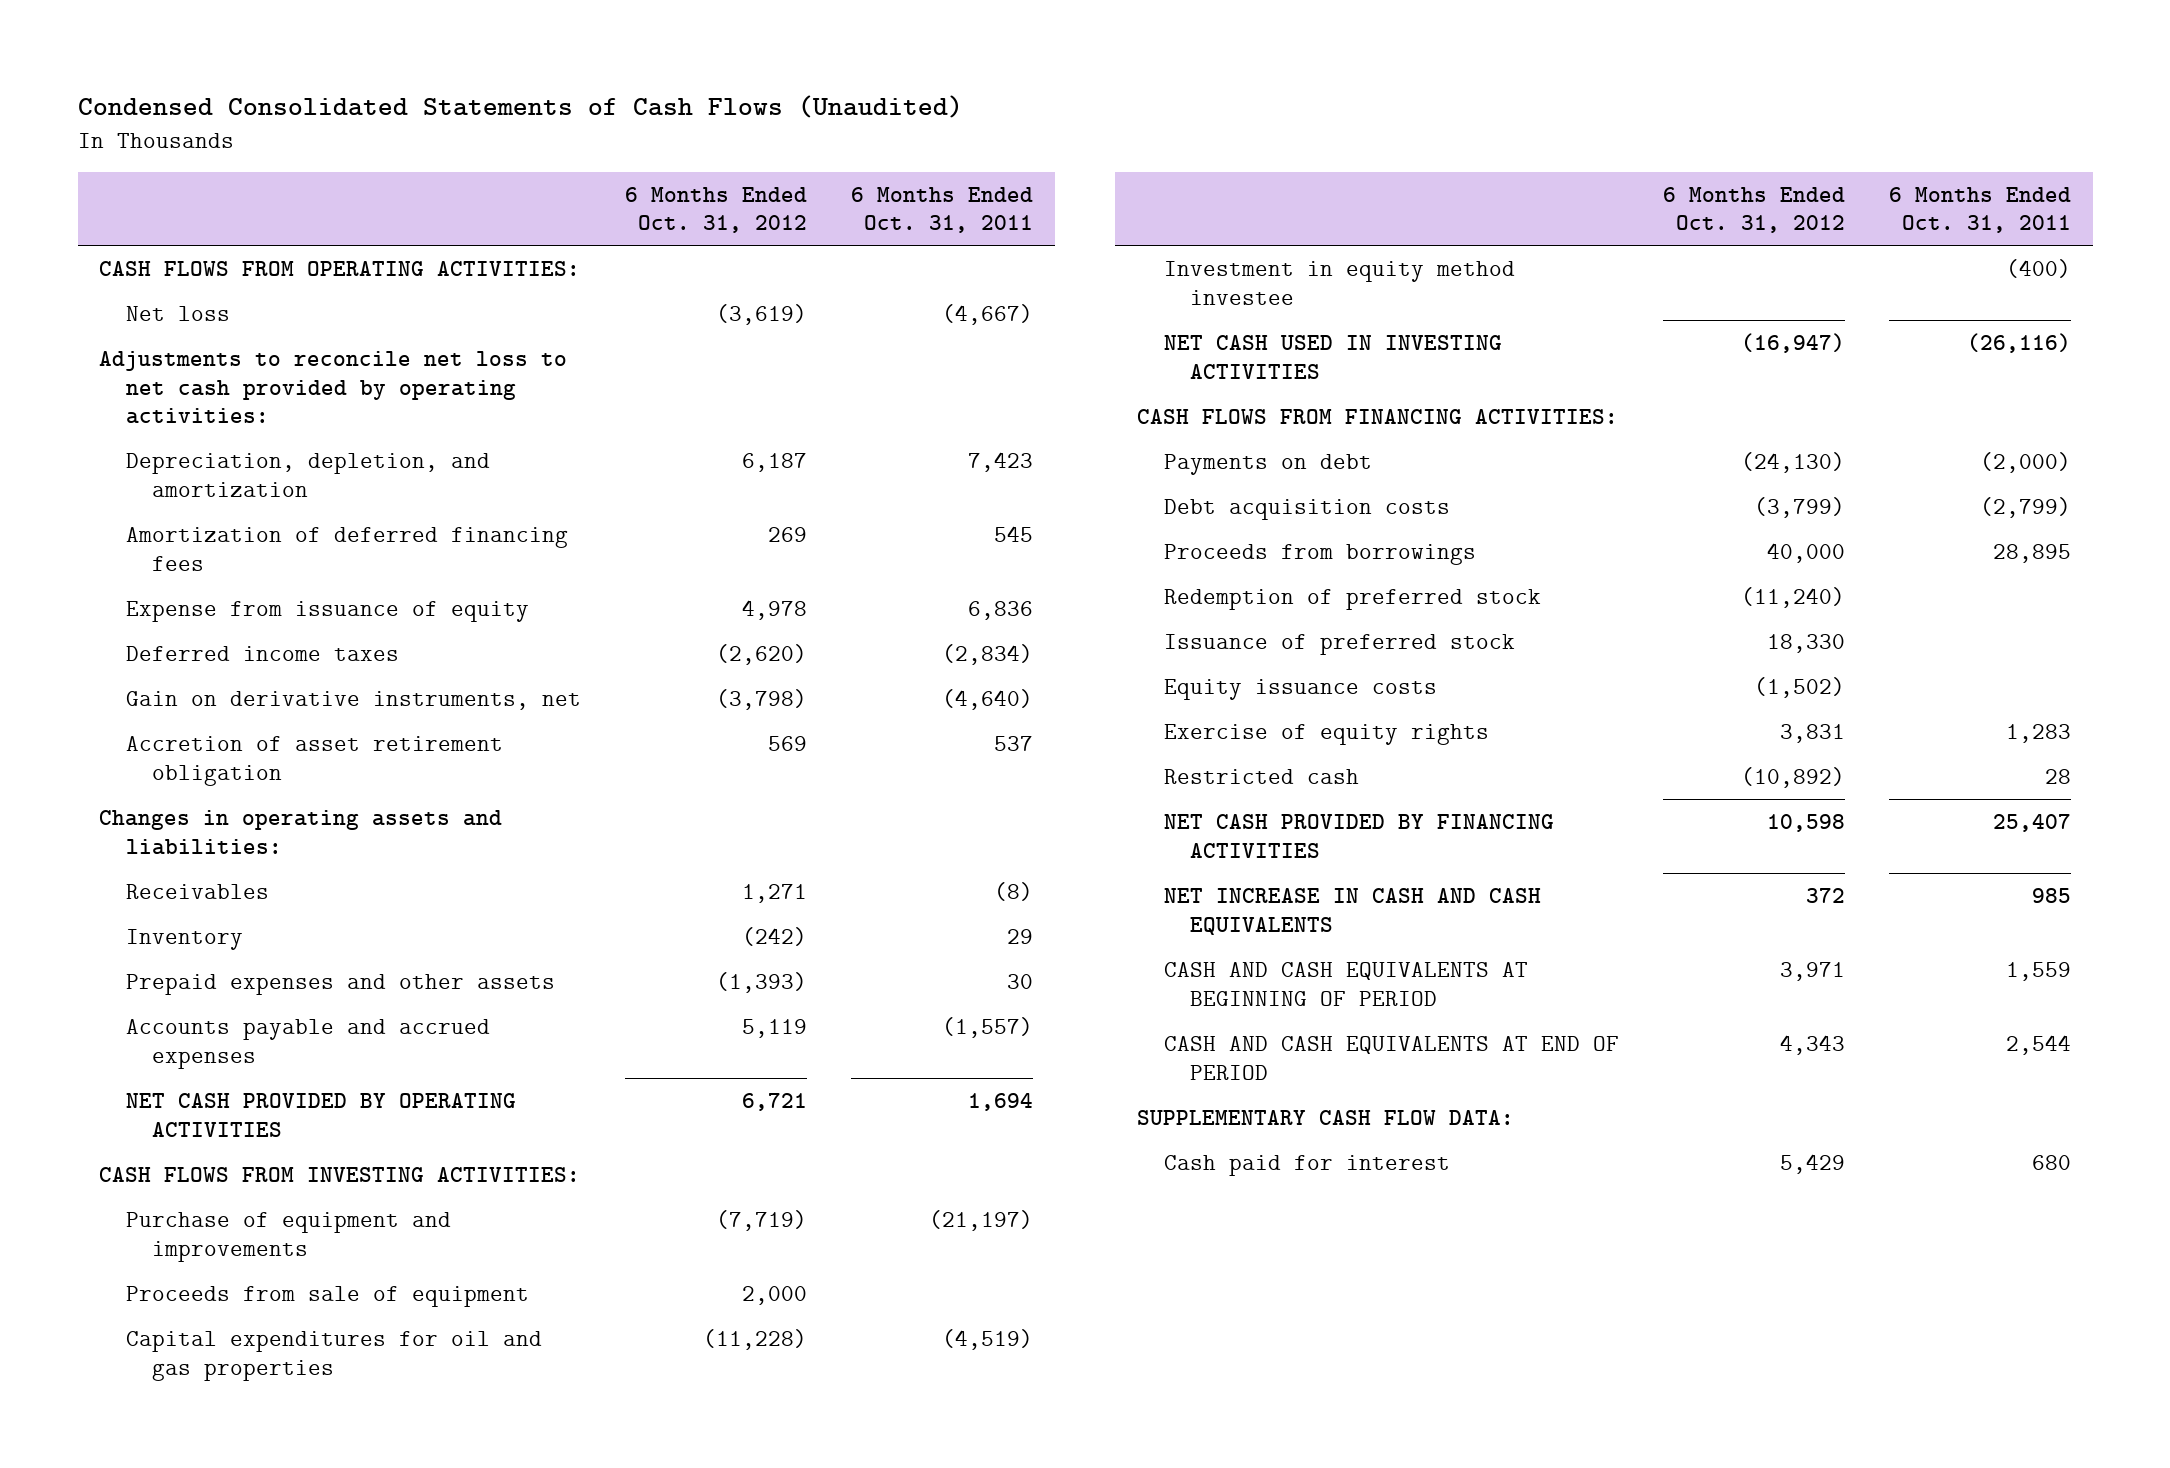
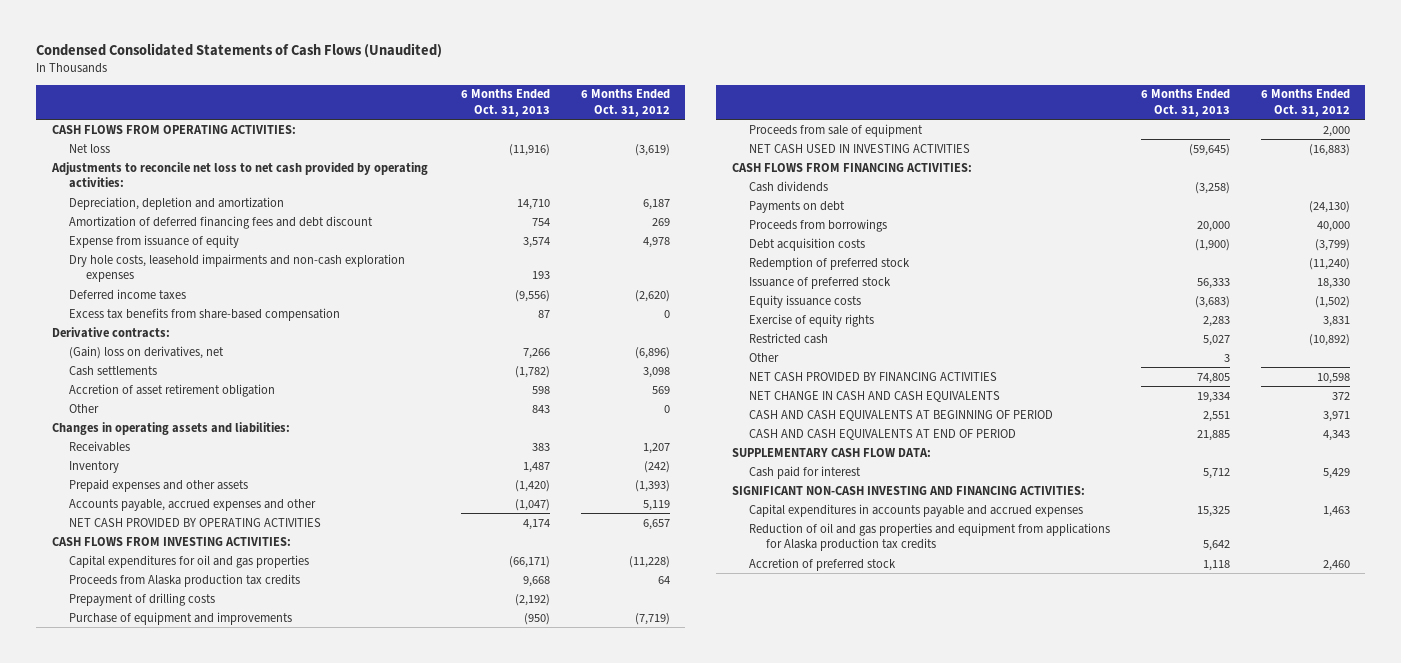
- | 6 Months Ended Oct. 31, 2012 | 6 Months Ended Oct. 31, 2011
+ | 6 Months Ended Oct. 31, 2013 | 6 Months Ended Oct. 31, 2012
- Depreciation, depletion, and amortization | 6,187 | 7,423
- Amortization of deferred financing fees | 269 | 545
+ Depreciation, depletion and amortization | 14,710 | 6,187
+ Amortization of deferred financing fees and debt discount | 754 | 269
+ Dry hole costs, leasehold impairments and non-cash exploration expenses | 193 |
- Gain on derivative instruments, net | (3,798) | (4,640)
+ Excess tax benefits from share-based compensation | 87 | 0
+ Derivative contracts:
+ (Gain) loss on derivatives, net | 7,266 | (6,896)
+ Cash settlements | (1,782) | 3,098
+ Other | 843 | 0
- Receivables | 1,271 | (8)
+ Receivables | 383 | 1,207
- Accounts payable and accrued expenses | 5,119 | (1,557)
- NET CASH PROVIDED BY OPERATING ACTIVITIES | 6,721 | 1,694
+ Accounts payable, accrued expenses and other | (1,047) | 5,119
+ NET CASH PROVIDED BY OPERATING ACTIVITIES | 4,174 | 6,657
moved up: Capital expenditures for oil and gas properties | (66,171) | (11,228)
+ Proceeds from Alaska production tax credits | 9,668 | 64
+ Prepayment of drilling costs | (2,192) |
- Investment in equity method investee | | (400)
- NET CASH USED IN INVESTING ACTIVITIES | (16,947) | (26,116)
+ NET CASH USED IN INVESTING ACTIVITIES | (59,645) | (16,883)
+ Cash dividends | (3,258) |
moved down: Debt acquisition costs | (1,900) | (3,799)
+ Other | 3 |
- NET INCREASE IN CASH AND CASH EQUIVALENTS | 372 | 985
+ NET CHANGE IN CASH AND CASH EQUIVALENTS | 19,334 | 372
+ SIGNIFICANT NON-CASH INVESTING AND FINANCING ACTIVITIES:
+ Capital expenditures in accounts payable and accrued expenses | 15,325 | 1,463
+ Reduction of oil and gas properties and equipment from applications for Alaska production tax credits | 5,642 |
+ Accretion of preferred stock | 1,118 | 2,460

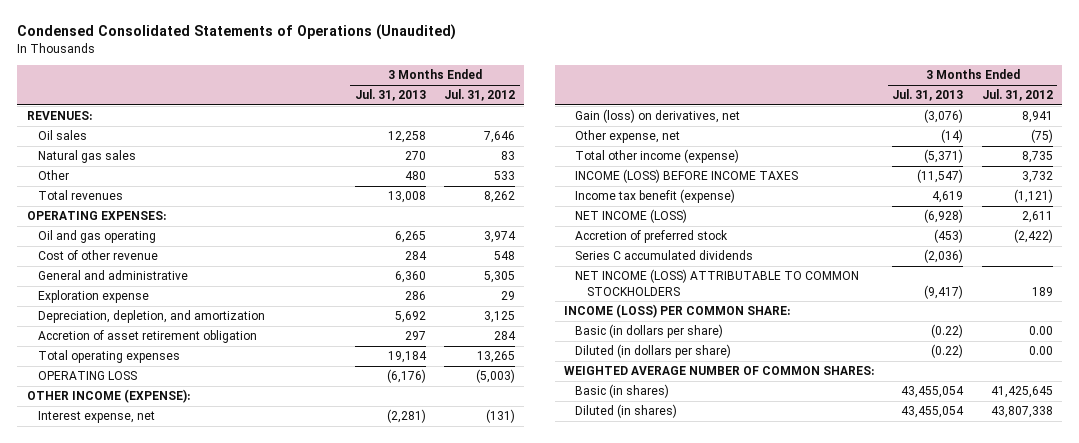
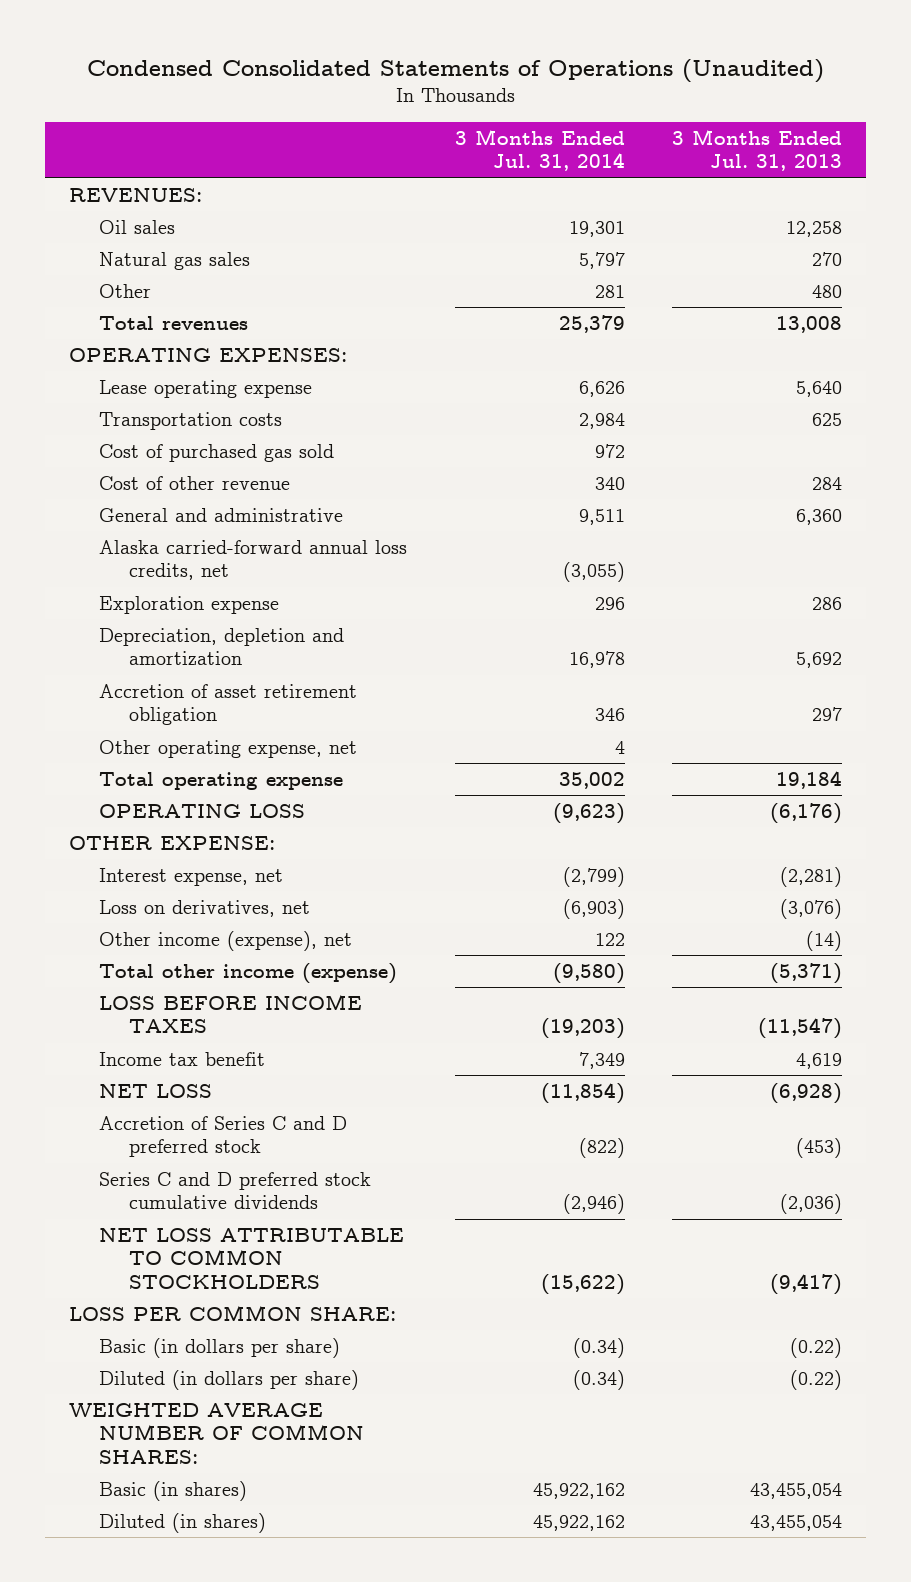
- | 3 Months Ended Jul. 31, 2013 | 3 Months Ended Jul. 31, 2012
+ | 3 Months Ended Jul. 31, 2014 | 3 Months Ended Jul. 31, 2013
- Oil and gas operating | 6,265 | 3,974
+ Lease operating expense | 6,626 | 5,640
+ Transportation costs | 2,984 | 625
+ Cost of purchased gas sold | 972 |
+ Alaska carried-forward annual loss credits, net | (3,055) |
- Depreciation, depletion, and amortization | 5,692 | 3,125
+ Depreciation, depletion and amortization | 16,978 | 5,692
- Total operating expenses | 19,184 | 13,265
+ Other operating expense, net | 4 |
+ Total operating expense | 35,002 | 19,184
- OTHER INCOME (EXPENSE):
+ OTHER EXPENSE:
- Gain (loss) on derivatives, net | (3,076) | 8,941
- Other expense, net | (14) | (75)
+ Loss on derivatives, net | (6,903) | (3,076)
+ Other income (expense), net | 122 | (14)
- INCOME (LOSS) BEFORE INCOME TAXES | (11,547) | 3,732
- Income tax benefit (expense) | 4,619 | (1,121)
- NET INCOME (LOSS) | (6,928) | 2,611
- Accretion of preferred stock | (453) | (2,422)
- Series C accumulated dividends | (2,036) |
- NET INCOME (LOSS) ATTRIBUTABLE TO COMMON STOCKHOLDERS | (9,417) | 189
- INCOME (LOSS) PER COMMON SHARE:
+ LOSS BEFORE INCOME TAXES | (19,203) | (11,547)
+ Income tax benefit | 7,349 | 4,619
+ NET LOSS | (11,854) | (6,928)
+ Accretion of Series C and D preferred stock | (822) | (453)
+ Series C and D preferred stock cumulative dividends | (2,946) | (2,036)
+ NET LOSS ATTRIBUTABLE TO COMMON STOCKHOLDERS | (15,622) | (9,417)
+ LOSS PER COMMON SHARE:

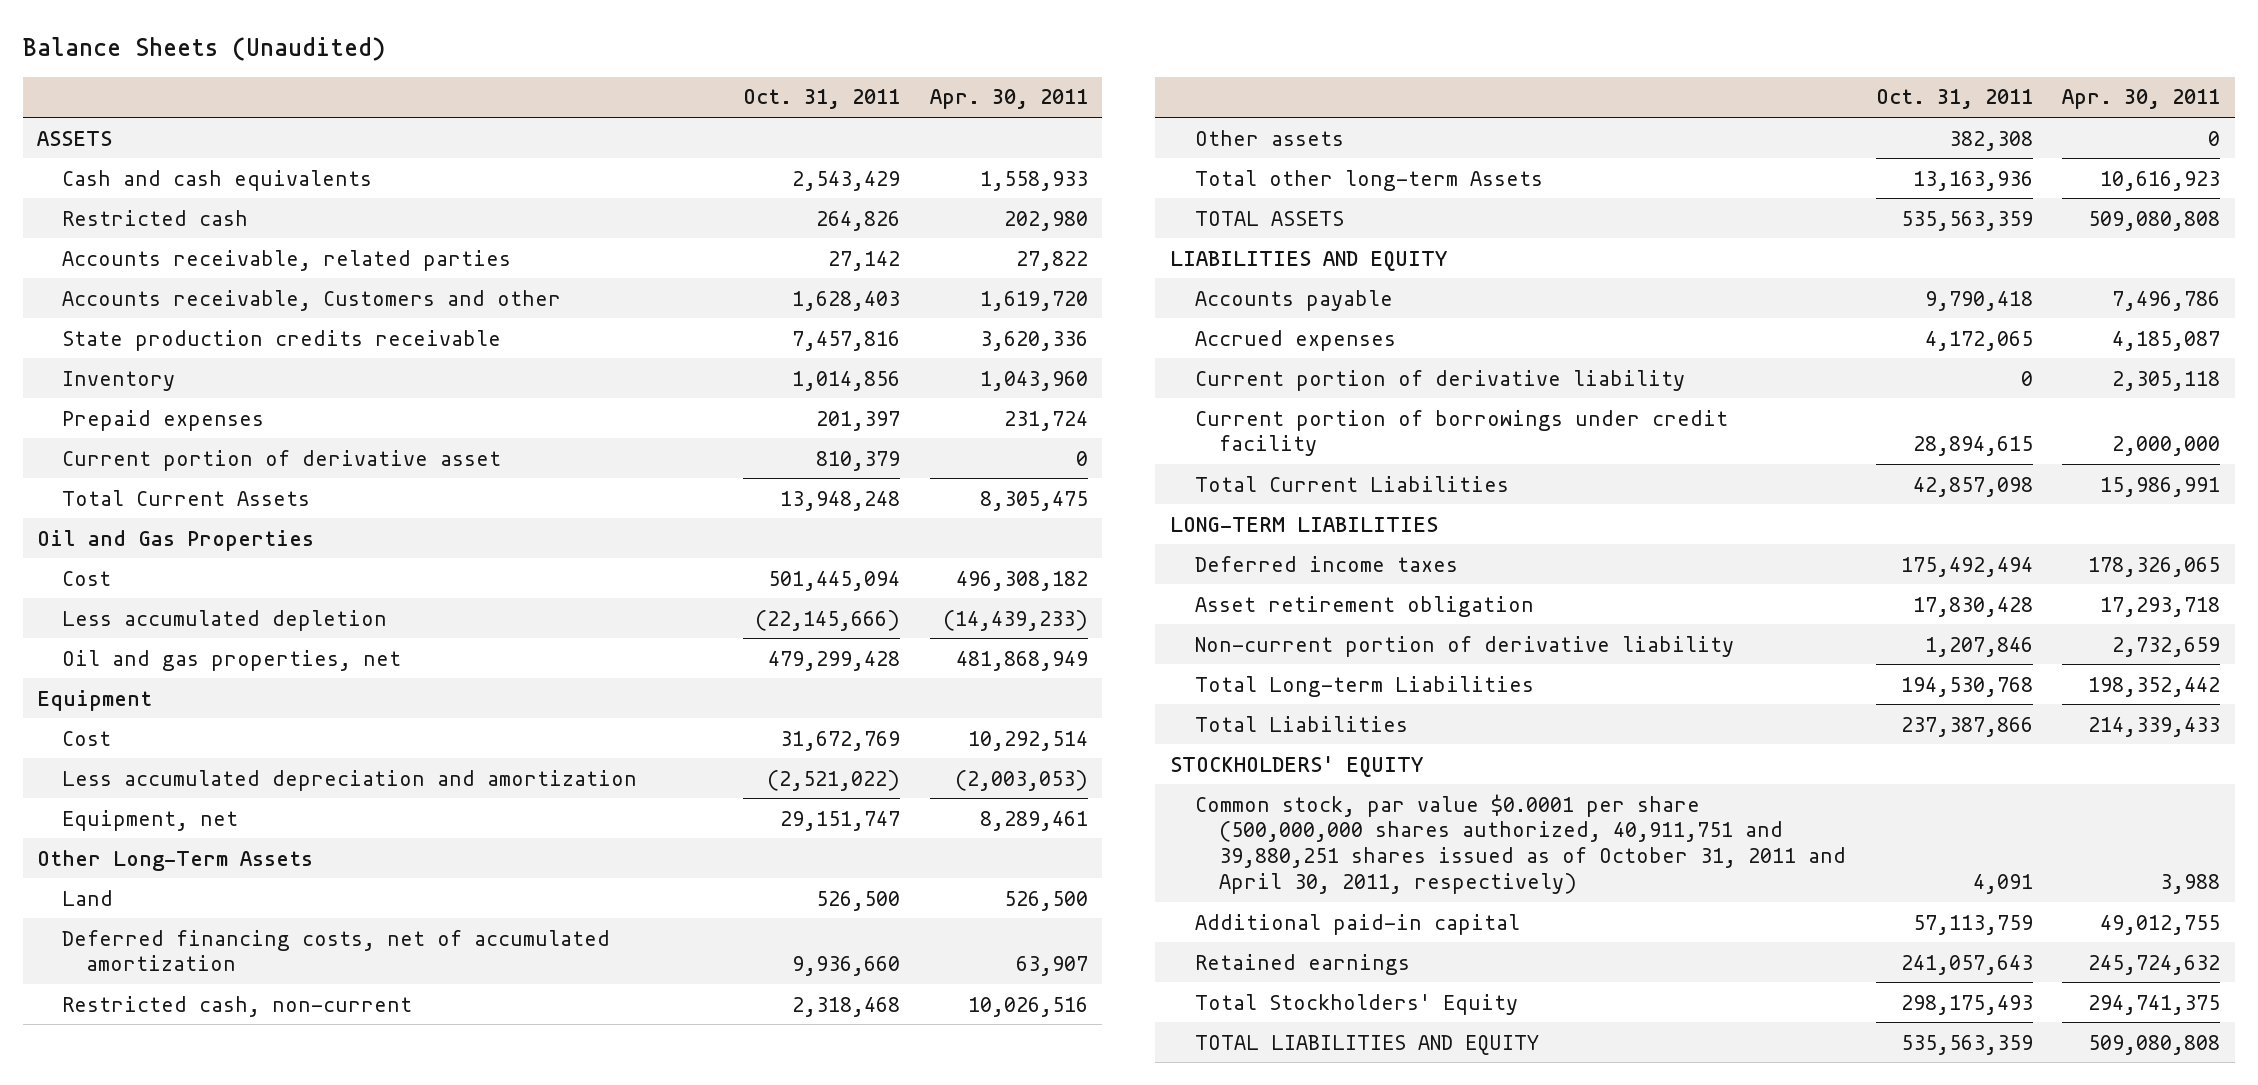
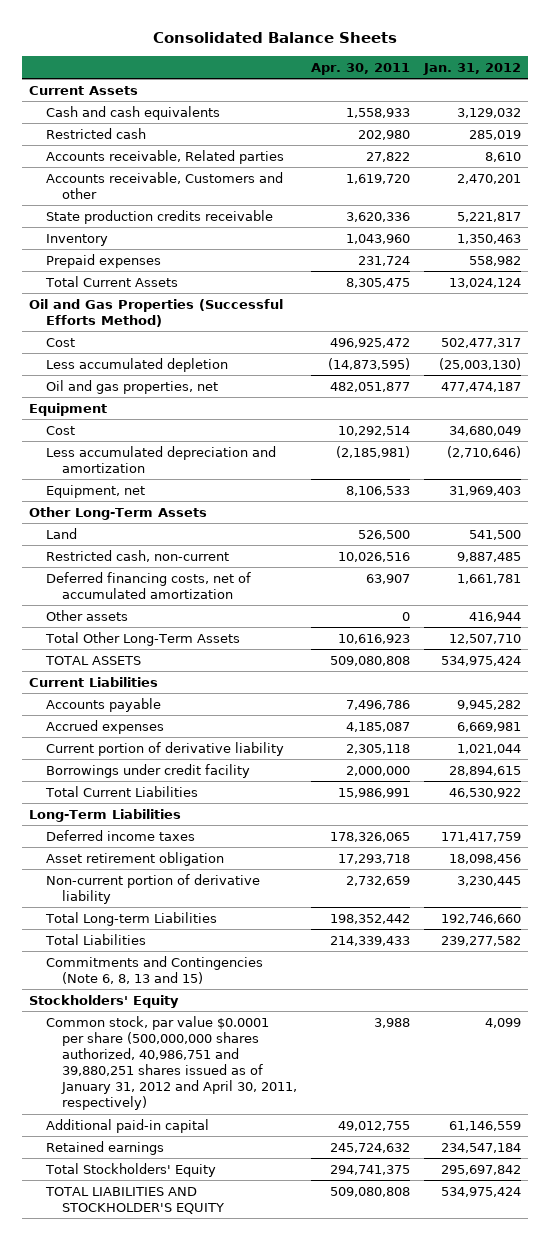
- Balance Sheets (Unaudited)
+ Consolidated Balance Sheets
- | Oct. 31, 2011 | Apr. 30, 2011
+ | Apr. 30, 2011 | Jan. 31, 2012
- ASSETS
+ Current Assets
- Accounts receivable, related parties | 27,142 | 27,822
+ Accounts receivable, Related parties | 27,822 | 8,610
- Current portion of derivative asset | 810,379 | 0
- Oil and Gas Properties
- Cost | 501,445,094 | 496,308,182
- Less accumulated depletion | (22,145,666) | (14,439,233)
- Oil and gas properties, net | 479,299,428 | 481,868,949
+ Oil and Gas Properties (Successful Efforts Method)
+ Cost | 496,925,472 | 502,477,317
+ Less accumulated depletion | (14,873,595) | (25,003,130)
+ Oil and gas properties, net | 482,051,877 | 477,474,187
- Less accumulated depreciation and amortization | (2,521,022) | (2,003,053)
- Equipment, net | 29,151,747 | 8,289,461
+ Less accumulated depreciation and amortization | (2,185,981) | (2,710,646)
+ Equipment, net | 8,106,533 | 31,969,403
moved down: Deferred financing costs, net of accumulated amortization | 63,907 | 1,661,781
- Total other long-term Assets | 13,163,936 | 10,616,923
+ Total Other Long-Term Assets | 10,616,923 | 12,507,710
- LIABILITIES AND EQUITY
+ Current Liabilities
- Current portion of borrowings under credit facility | 28,894,615 | 2,000,000
+ Borrowings under credit facility | 2,000,000 | 28,894,615
- LONG-TERM LIABILITIES
+ Long-Term Liabilities
- STOCKHOLDERS' EQUITY
- Common stock, par value $0.0001 per share (500,000,000 shares authorized, 40,911,751 and 39,880,251 shares issued as of October 31, 2011 and April 30, 2011, respectively) | 4,091 | 3,988
+ Commitments and Contingencies (Note 6, 8, 13 and 15)
+ Stockholders' Equity
+ Common stock, par value $0.0001 per share (500,000,000 shares authorized, 40,986,751 and 39,880,251 shares issued as of January 31, 2012 and April 30, 2011, respectively) | 3,988 | 4,099
- TOTAL LIABILITIES AND EQUITY | 535,563,359 | 509,080,808
+ TOTAL LIABILITIES AND STOCKHOLDER'S EQUITY | 509,080,808 | 534,975,424

